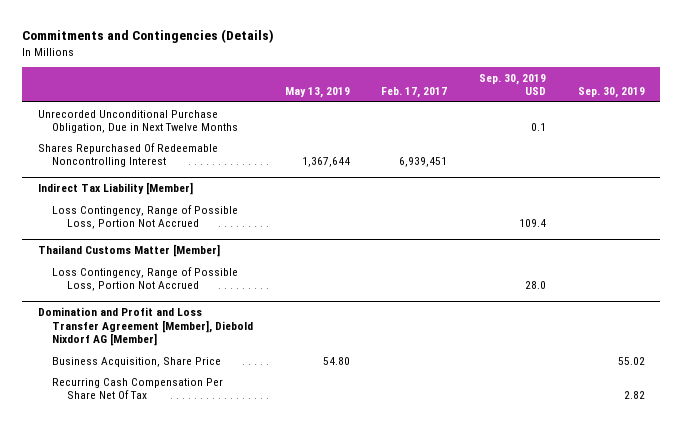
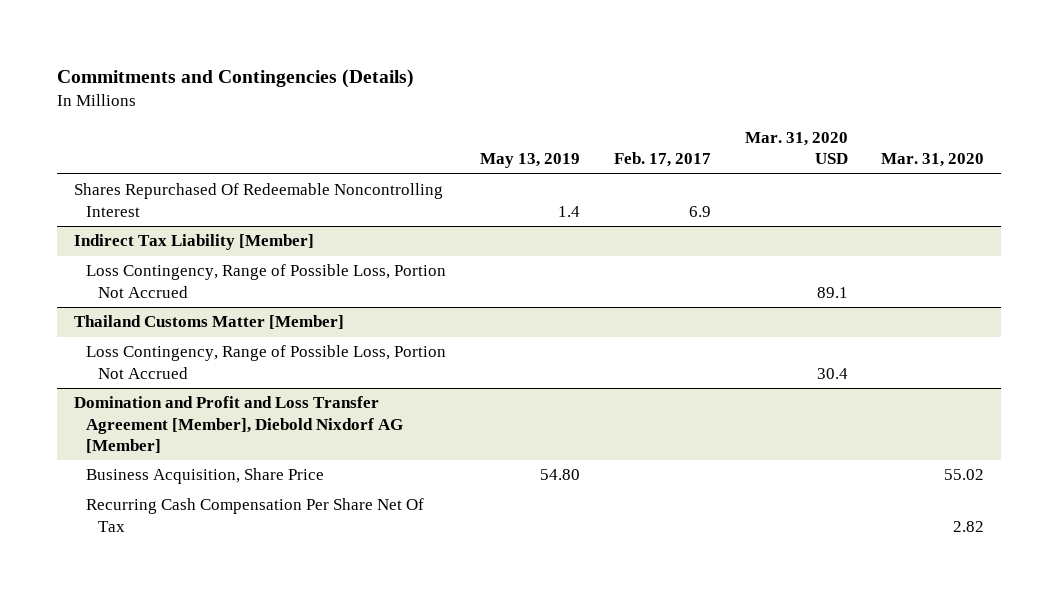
- | May 13, 2019 | Feb. 17, 2017 | Sep. 30, 2019 USD | Sep. 30, 2019
+ | May 13, 2019 | Feb. 17, 2017 | Mar. 31, 2020 USD | Mar. 31, 2020
- Unrecorded Unconditional Purchase Obligation, Due in Next Twelve Months | | | 0.1 |
- Shares Repurchased Of Redeemable Noncontrolling Interest | 1,367,644 | 6,939,451 | |
+ Shares Repurchased Of Redeemable Noncontrolling Interest | 1.4 | 6.9 | |

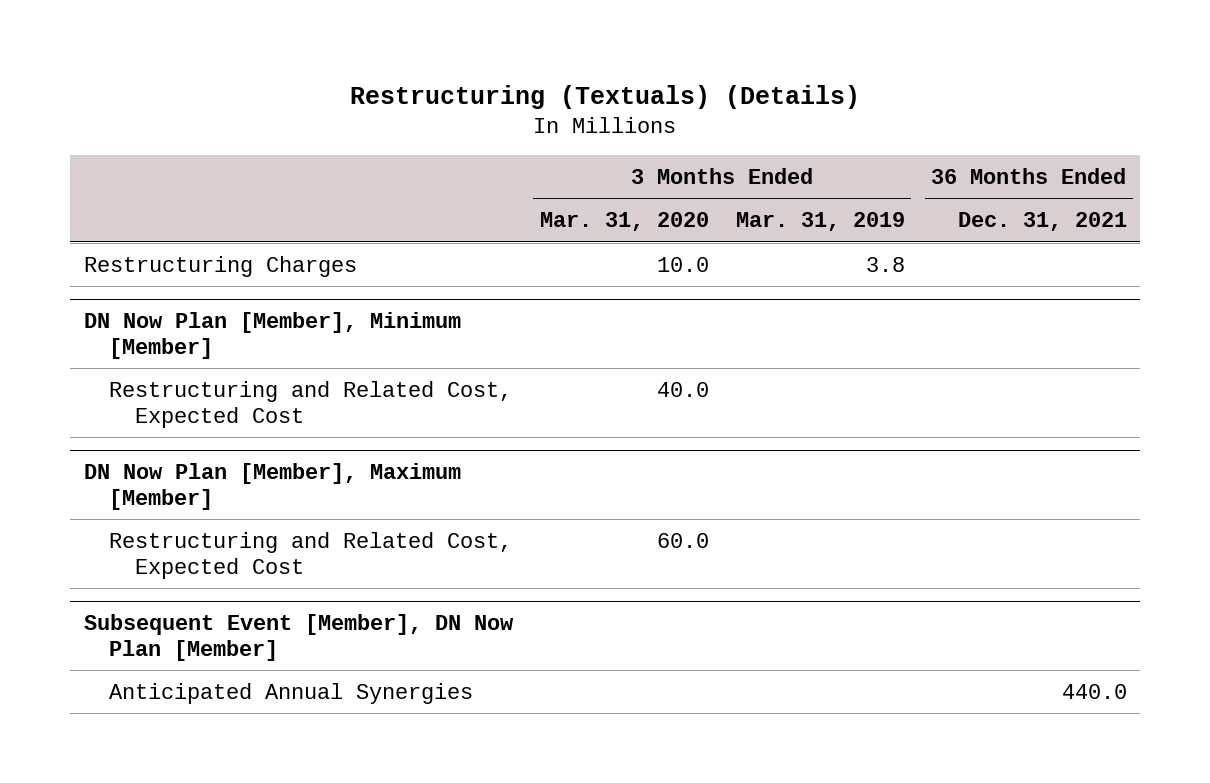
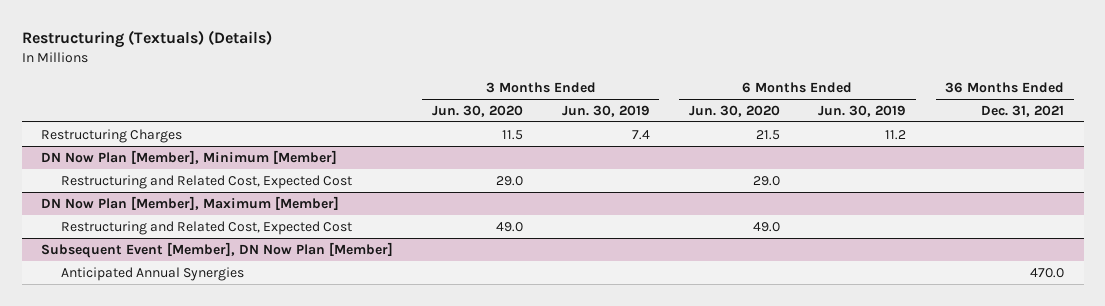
- | 3 Months Ended Mar. 31, 2020 | 3 Months Ended Mar. 31, 2019 | 36 Months Ended Dec. 31, 2021
+ | 3 Months Ended Jun. 30, 2020 | 3 Months Ended Jun. 30, 2019 | 6 Months Ended Jun. 30, 2020 | 6 Months Ended Jun. 30, 2019 | 36 Months Ended Dec. 31, 2021
@ Subsequent Event [Member], DN Now Plan [Member]
- Anticipated Annual Synergies | | | 440.0
+ Anticipated Annual Synergies | | | | | 470.0

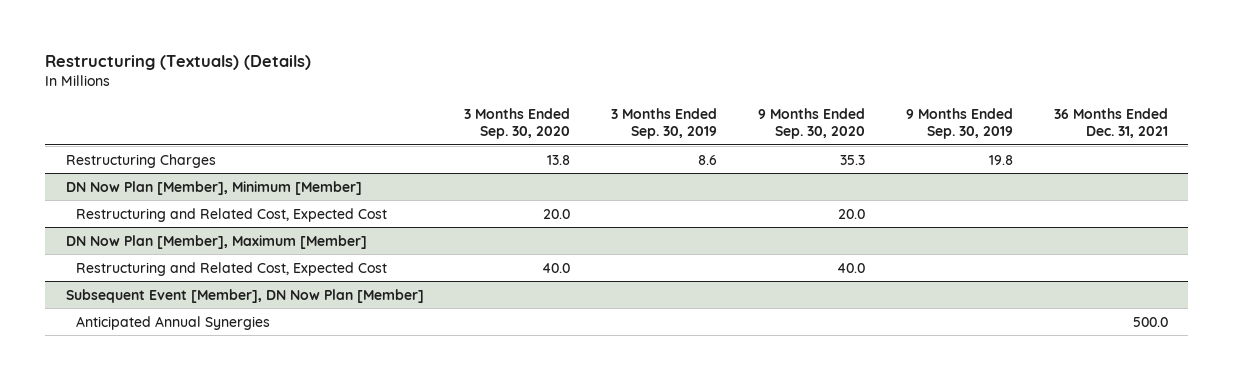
- | 3 Months Ended Jun. 30, 2020 | 3 Months Ended Jun. 30, 2019 | 6 Months Ended Jun. 30, 2020 | 6 Months Ended Jun. 30, 2019 | 36 Months Ended Dec. 31, 2021
+ | 3 Months Ended Sep. 30, 2020 | 3 Months Ended Sep. 30, 2019 | 9 Months Ended Sep. 30, 2020 | 9 Months Ended Sep. 30, 2019 | 36 Months Ended Dec. 31, 2021
@ Subsequent Event [Member], DN Now Plan [Member]
- Anticipated Annual Synergies | | | | | 470.0
+ Anticipated Annual Synergies | | | | | 500.0

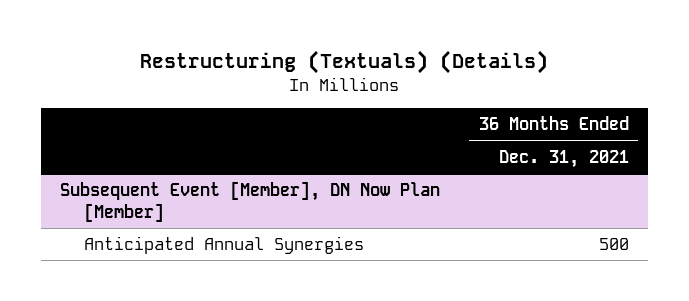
- | 3 Months Ended Sep. 30, 2020 | 3 Months Ended Sep. 30, 2019 | 9 Months Ended Sep. 30, 2020 | 9 Months Ended Sep. 30, 2019 | 36 Months Ended Dec. 31, 2021
+ | 36 Months Ended Dec. 31, 2021
- Restructuring Charges | 13.8 | 8.6 | 35.3 | 19.8 |
- DN Now Plan [Member], Minimum [Member]
- Restructuring and Related Cost, Expected Cost | 20.0 | | 20.0 | |
- DN Now Plan [Member], Maximum [Member]
- Restructuring and Related Cost, Expected Cost | 40.0 | | 40.0 | |
@ Subsequent Event [Member], DN Now Plan [Member]
- Anticipated Annual Synergies | | | | | 500.0
+ Anticipated Annual Synergies | 500

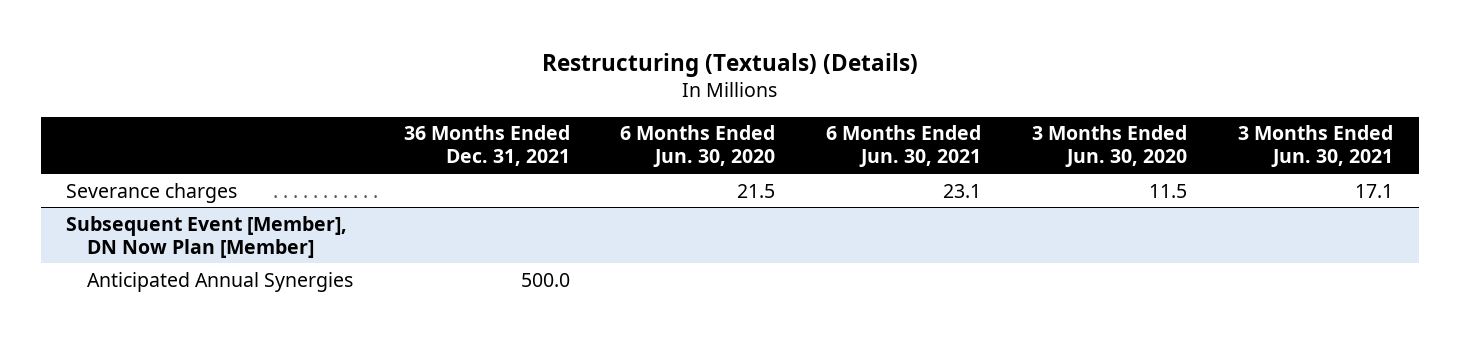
- | 36 Months Ended Dec. 31, 2021
+ | 36 Months Ended Dec. 31, 2021 | 6 Months Ended Jun. 30, 2020 | 6 Months Ended Jun. 30, 2021 | 3 Months Ended Jun. 30, 2020 | 3 Months Ended Jun. 30, 2021
+ Severance charges | | 21.5 | 23.1 | 11.5 | 17.1
@ Subsequent Event [Member], DN Now Plan [Member]
- Anticipated Annual Synergies | 500
+ Anticipated Annual Synergies | 500.0 | | | |

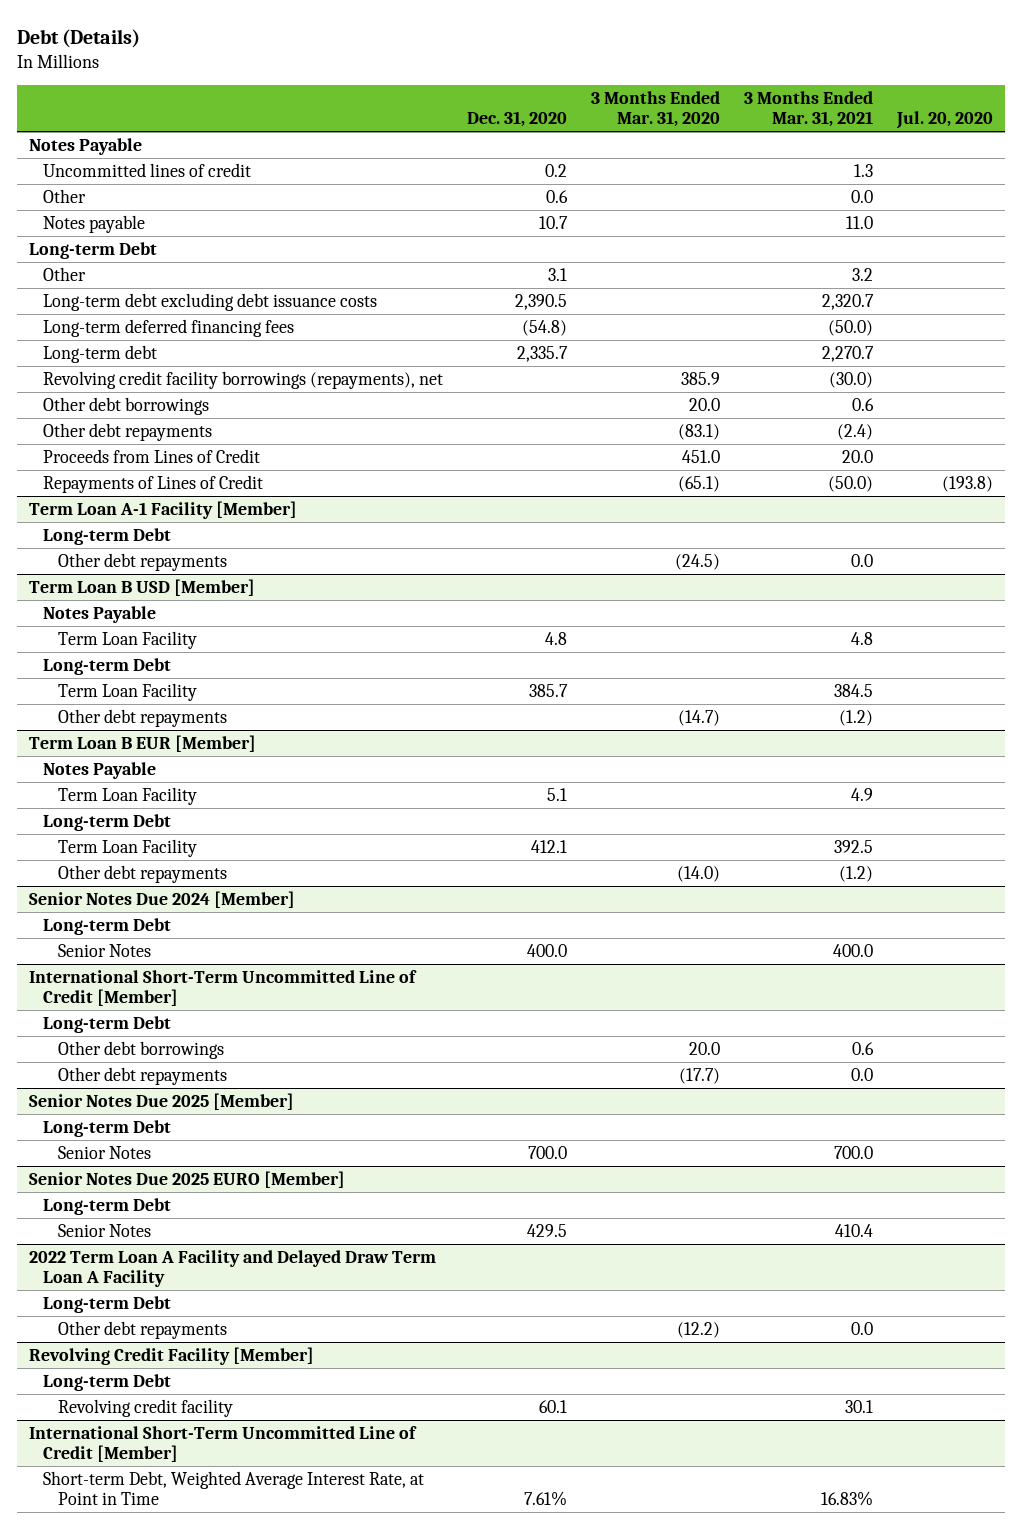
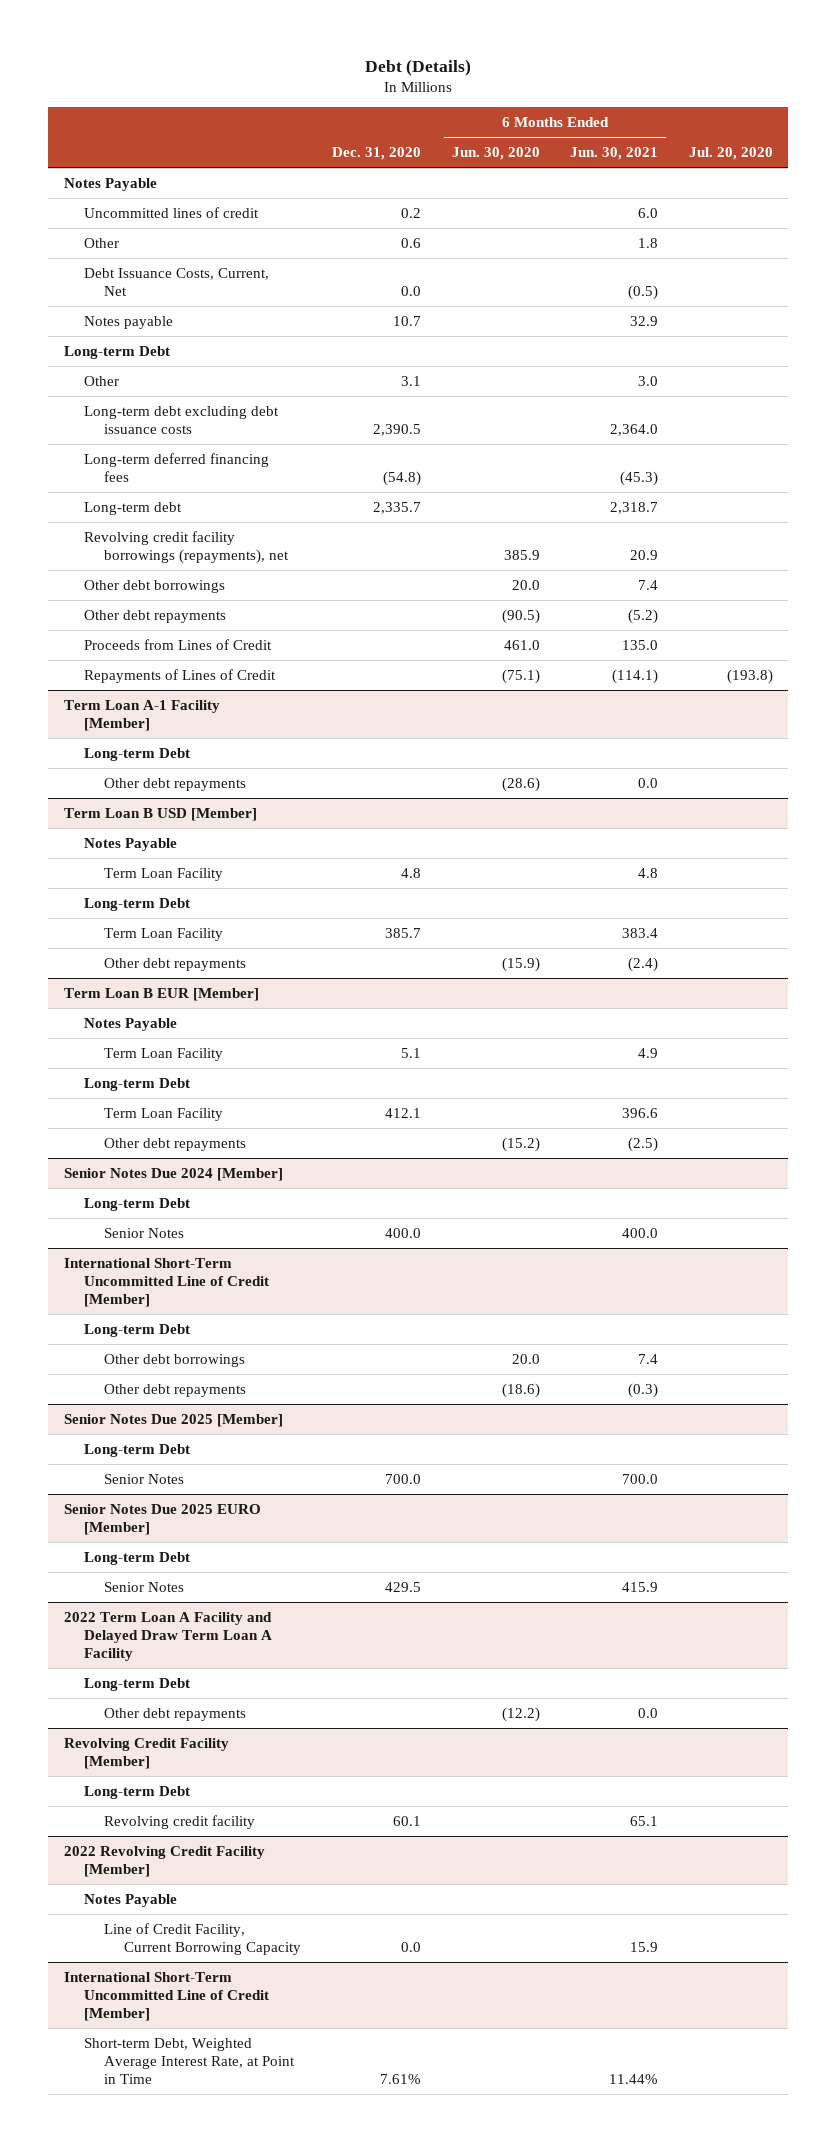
- | Dec. 31, 2020 | 3 Months Ended Mar. 31, 2020 | 3 Months Ended Mar. 31, 2021 | Jul. 20, 2020
+ | Dec. 31, 2020 | 6 Months Ended Jun. 30, 2020 | 6 Months Ended Jun. 30, 2021 | Jul. 20, 2020
+ Debt Issuance Costs, Current, Net | 0.0 | | (0.5) |
+ 2022 Revolving Credit Facility [Member]
+ Notes Payable
+ Line of Credit Facility, Current Borrowing Capacity | 0.0 | | 15.9 |

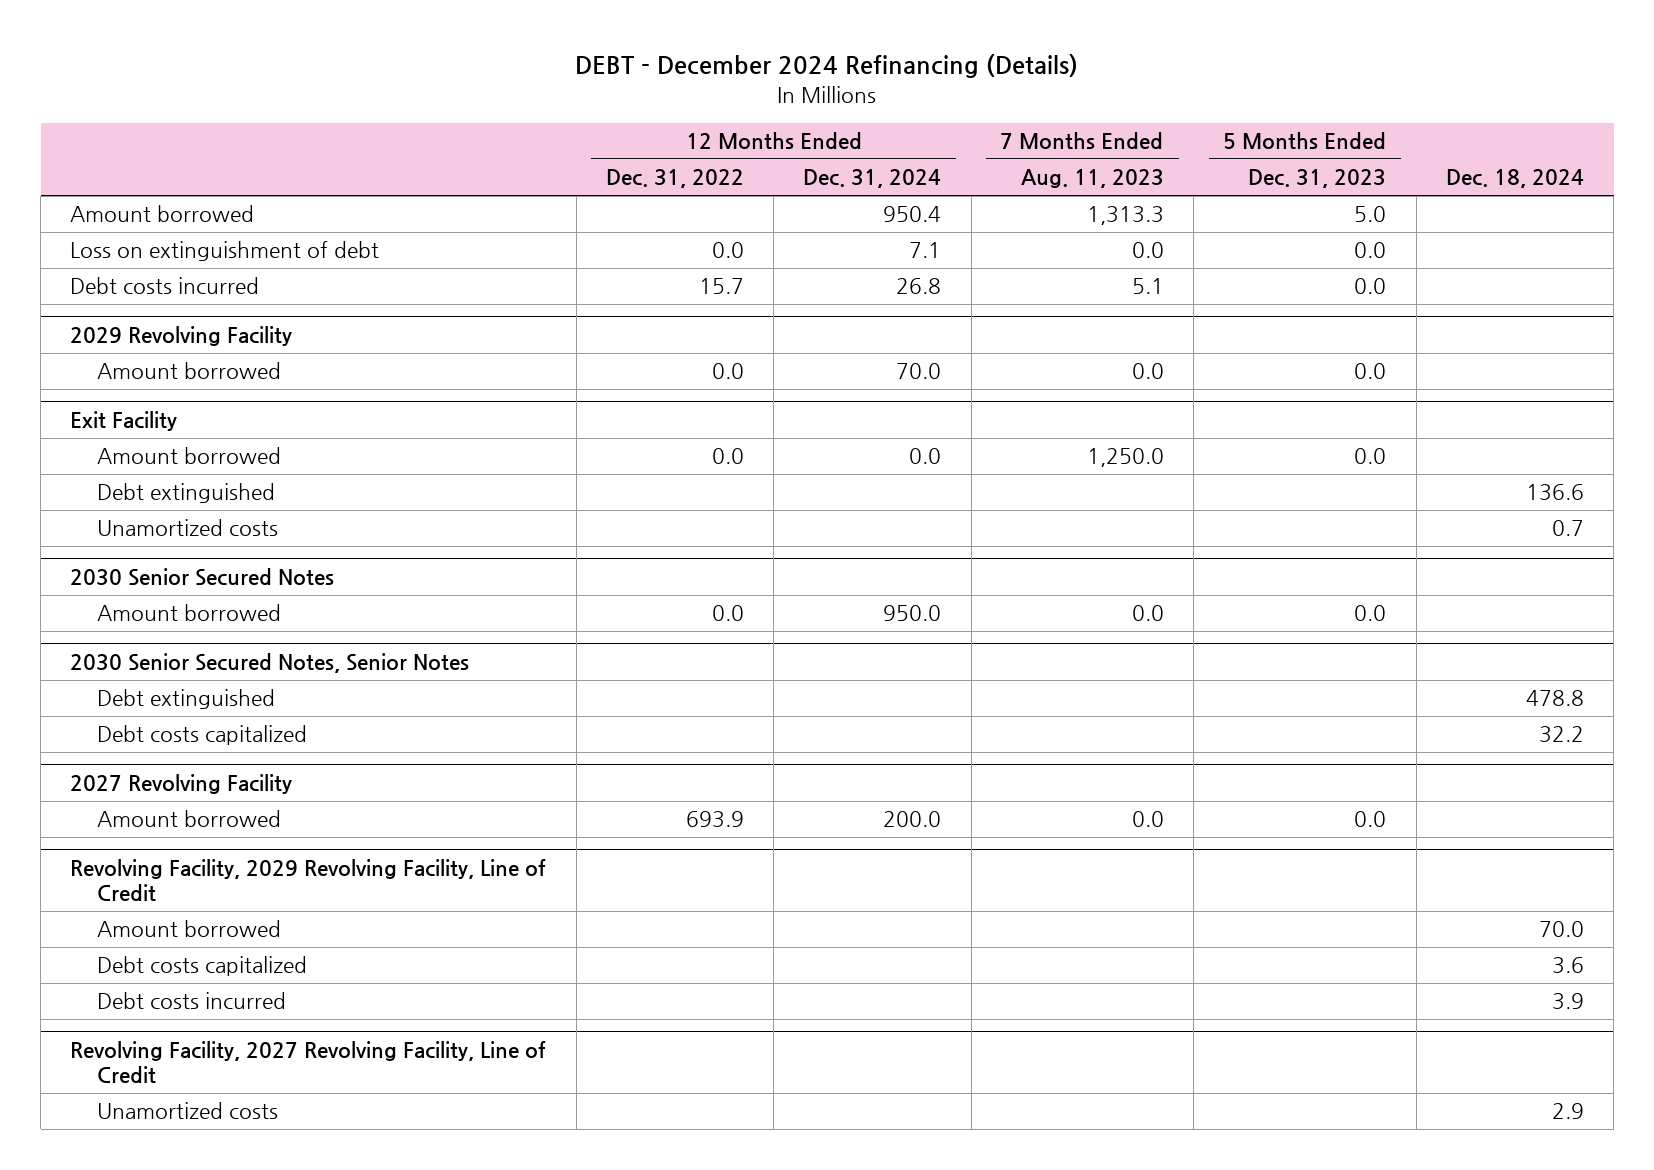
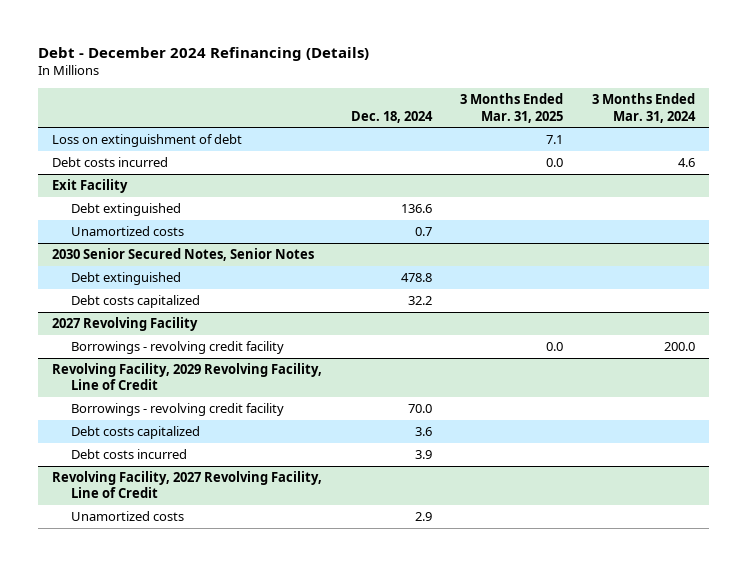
- DEBT - December 2024 Refinancing (Details)
+ Debt - December 2024 Refinancing (Details)
- | 12 Months Ended Dec. 31, 2022 | 12 Months Ended Dec. 31, 2024 | 7 Months Ended Aug. 11, 2023 | 5 Months Ended Dec. 31, 2023 | Dec. 18, 2024
+ | Dec. 18, 2024 | 3 Months Ended Mar. 31, 2025 | 3 Months Ended Mar. 31, 2024
- Amount borrowed | | 950.4 | 1,313.3 | 5.0 |
- 2029 Revolving Facility
- Amount borrowed | 0.0 | 70.0 | 0.0 | 0.0 |
@ Exit Facility
- Amount borrowed | 0.0 | 0.0 | 1,250.0 | 0.0 |
- 2030 Senior Secured Notes
- Amount borrowed | 0.0 | 950.0 | 0.0 | 0.0 |
@ 2027 Revolving Facility
- Amount borrowed | 693.9 | 200.0 | 0.0 | 0.0 |
+ Borrowings - revolving credit facility | | 0.0 | 200.0
@ Revolving Facility, 2029 Revolving Facility, Line of Credit
- Amount borrowed | | | | | 70.0
+ Borrowings - revolving credit facility | 70.0 | |

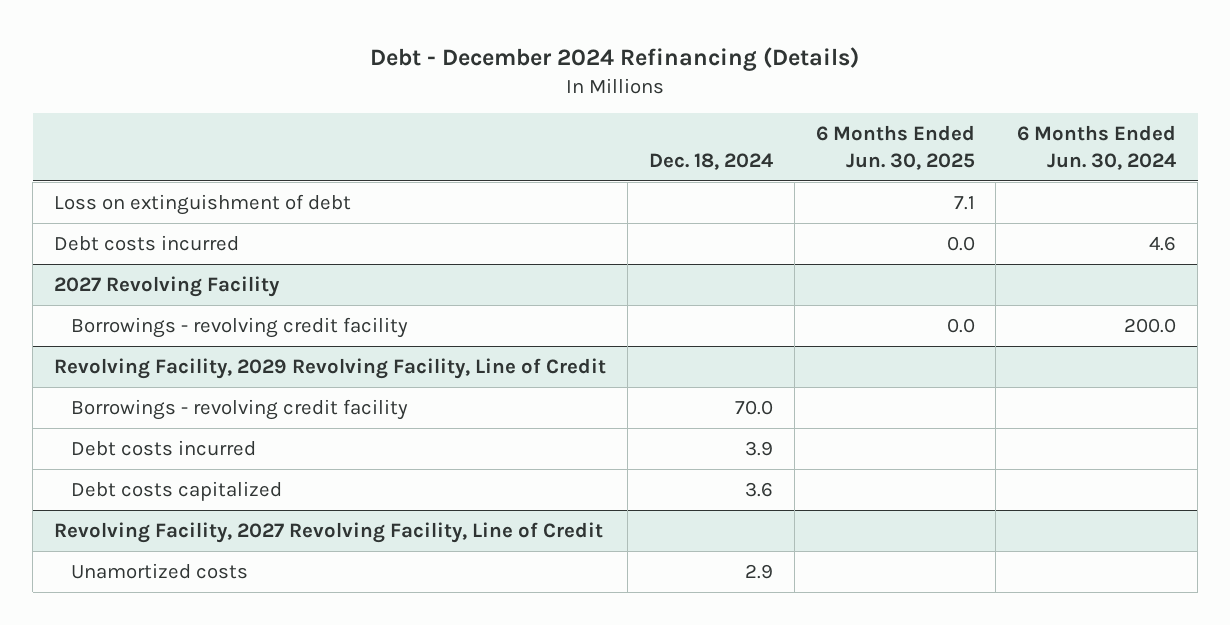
- | Dec. 18, 2024 | 3 Months Ended Mar. 31, 2025 | 3 Months Ended Mar. 31, 2024
+ | Dec. 18, 2024 | 6 Months Ended Jun. 30, 2025 | 6 Months Ended Jun. 30, 2024
- Exit Facility
- Debt extinguished | 136.6 | |
- Unamortized costs | 0.7 | |
- 2030 Senior Secured Notes, Senior Notes
- Debt extinguished | 478.8 | |
- Debt costs capitalized | 32.2 | |
@ Revolving Facility, 2029 Revolving Facility, Line of Credit
moved down: Debt costs capitalized | 3.6 | |

